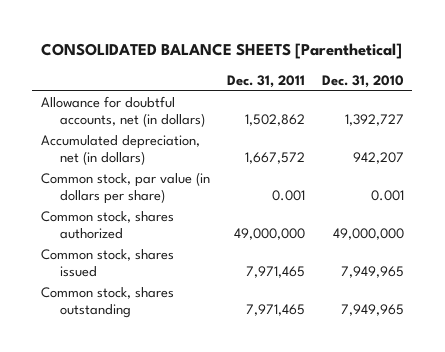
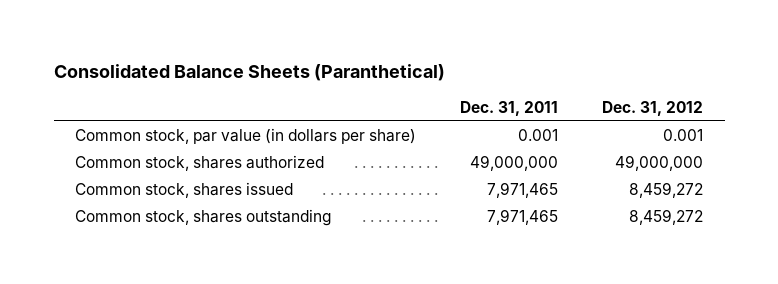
- CONSOLIDATED BALANCE SHEETS [Parenthetical]
+ Consolidated Balance Sheets (Paranthetical)
- | Dec. 31, 2011 | Dec. 31, 2010
+ | Dec. 31, 2011 | Dec. 31, 2012
- Allowance for doubtful accounts, net (in dollars) | 1,502,862 | 1,392,727
- Accumulated depreciation, net (in dollars) | 1,667,572 | 942,207

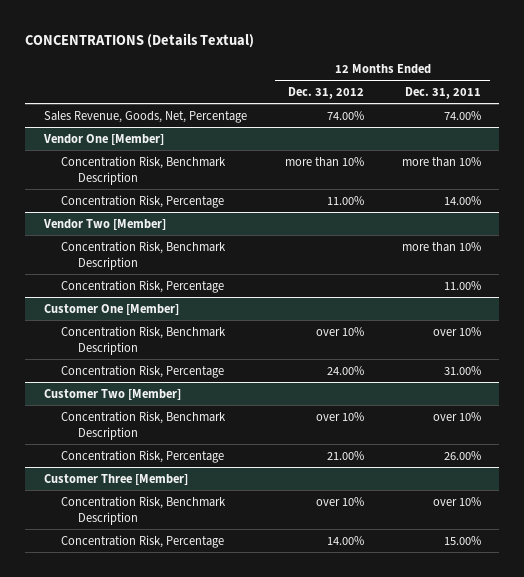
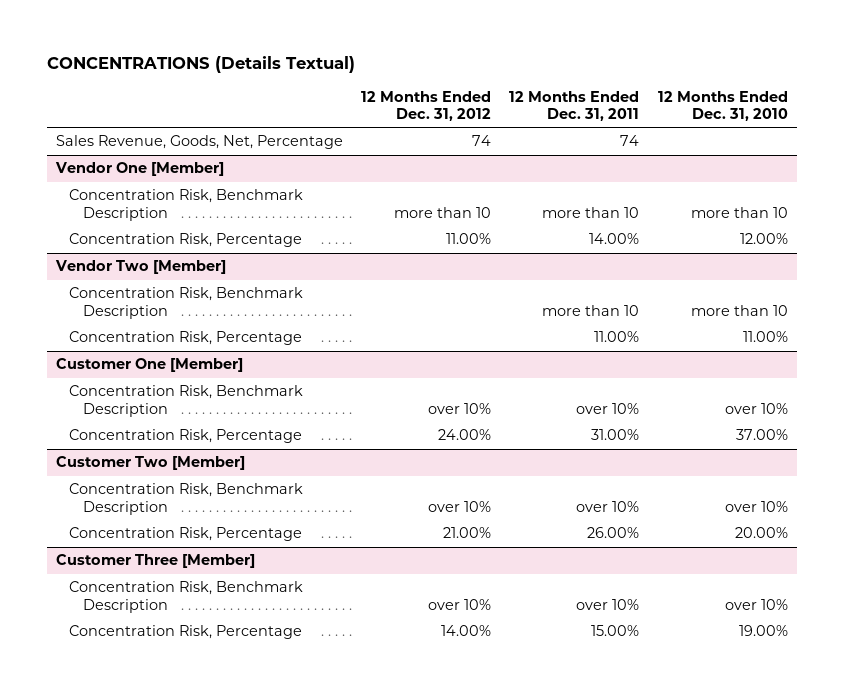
- | 12 Months Ended Dec. 31, 2012 | 12 Months Ended Dec. 31, 2011
+ | 12 Months Ended Dec. 31, 2012 | 12 Months Ended Dec. 31, 2011 | 12 Months Ended Dec. 31, 2010
- Sales Revenue, Goods, Net, Percentage | 74.00% | 74.00%
+ Sales Revenue, Goods, Net, Percentage | 74 | 74 |
@ Vendor One [Member]
- Concentration Risk, Benchmark Description | more than 10% | more than 10%
+ Concentration Risk, Benchmark Description | more than 10 | more than 10 | more than 10
@ Vendor Two [Member]
- Concentration Risk, Benchmark Description | | more than 10%
+ Concentration Risk, Benchmark Description | | more than 10 | more than 10

